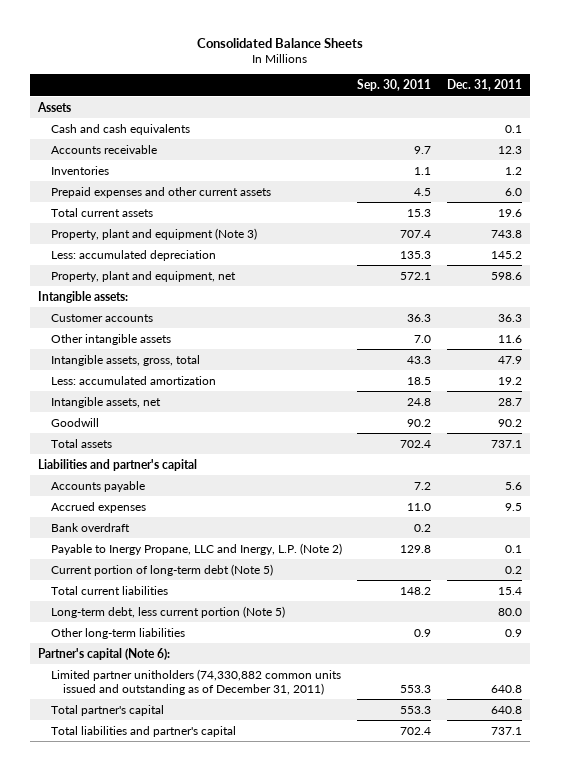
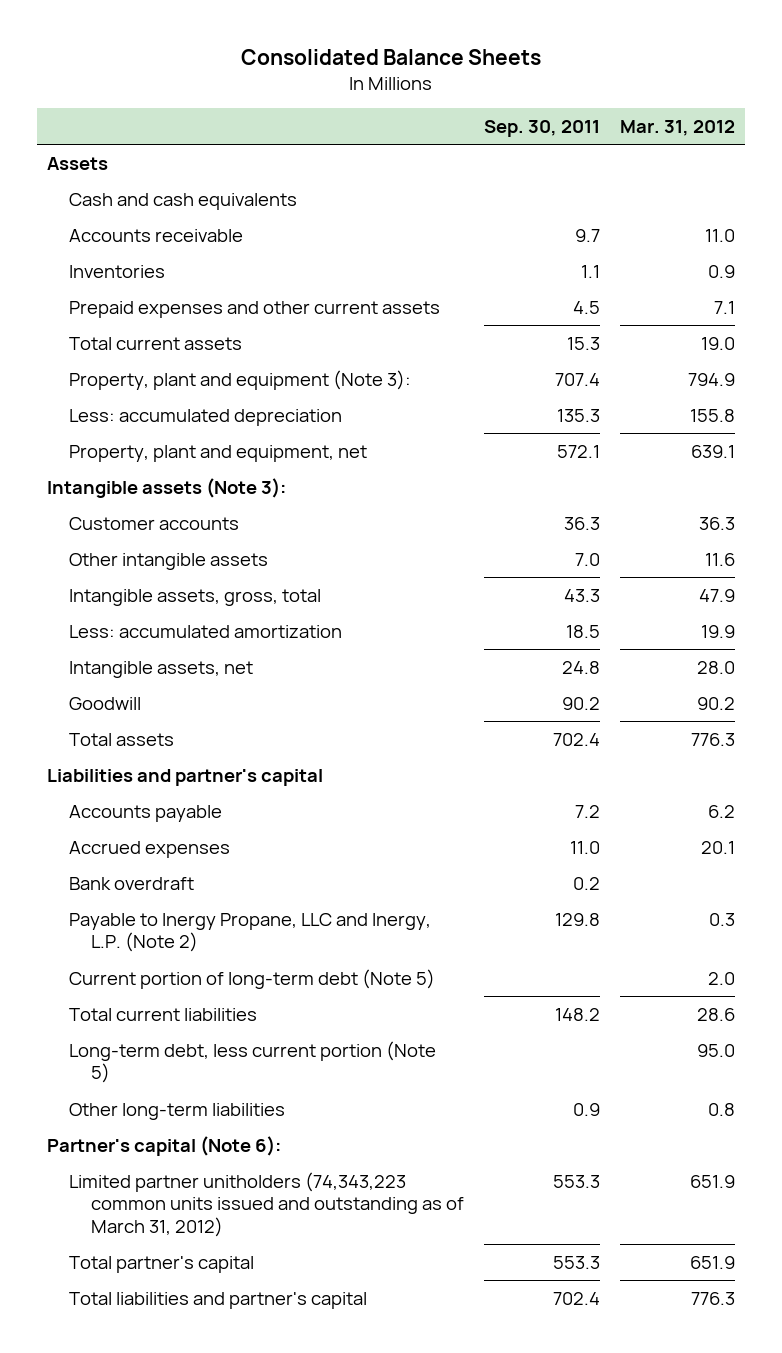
- | Sep. 30, 2011 | Dec. 31, 2011
+ | Sep. 30, 2011 | Mar. 31, 2012
- Property, plant and equipment (Note 3) | 707.4 | 743.8
+ Property, plant and equipment (Note 3): | 707.4 | 794.9
- Intangible assets:
+ Intangible assets (Note 3):
- Limited partner unitholders (74,330,882 common units issued and outstanding as of December 31, 2011) | 553.3 | 640.8
+ Limited partner unitholders (74,343,223 common units issued and outstanding as of March 31, 2012) | 553.3 | 651.9

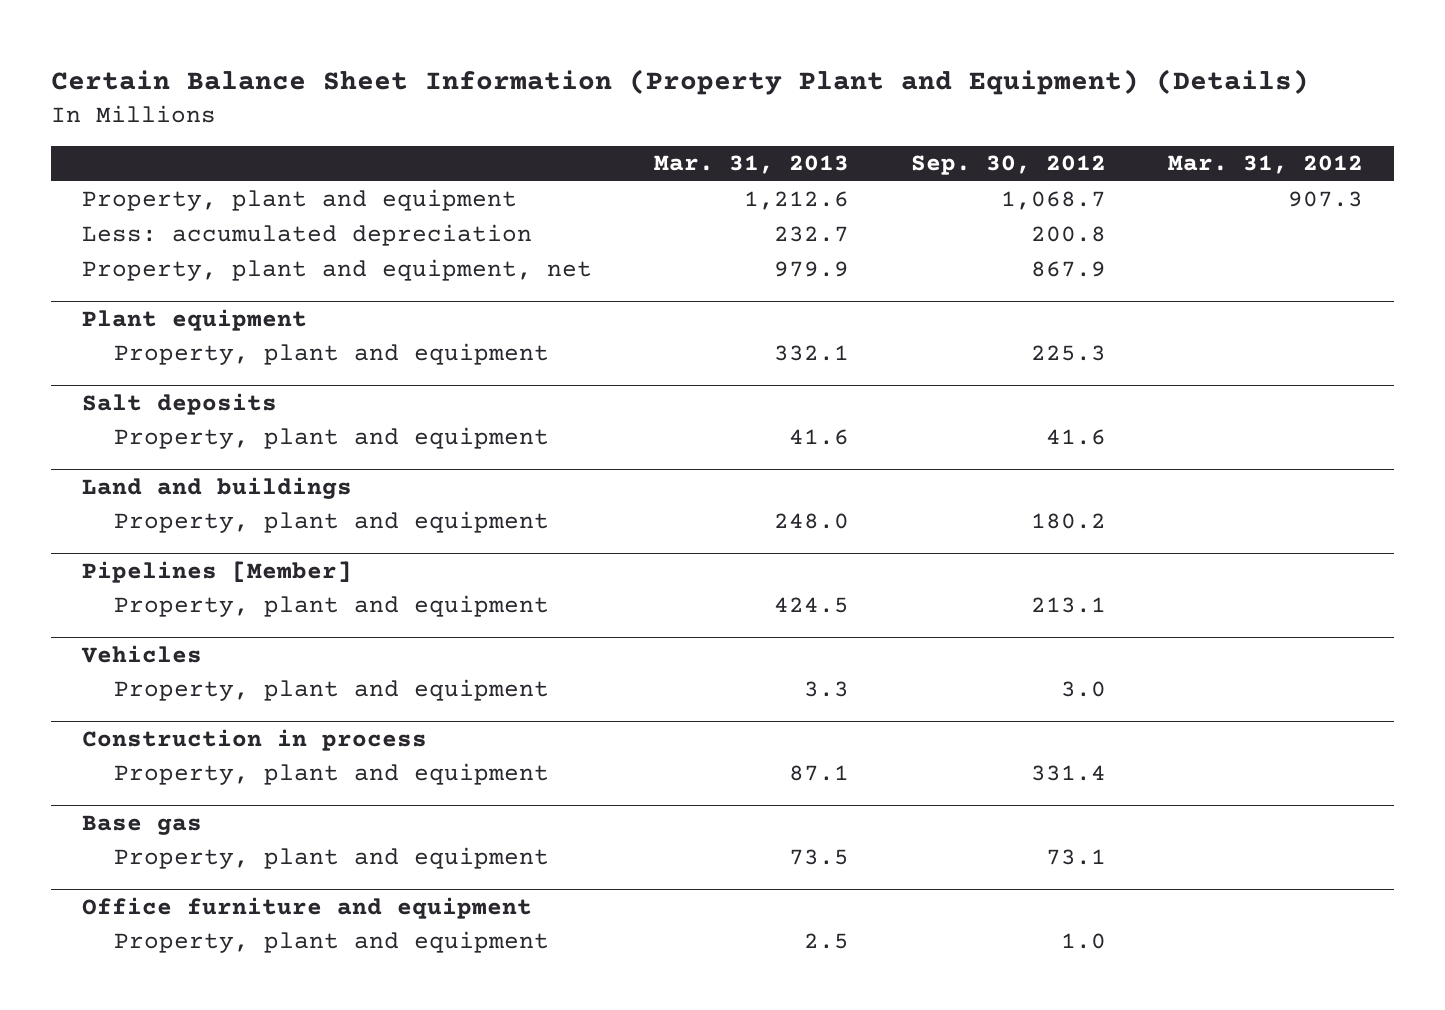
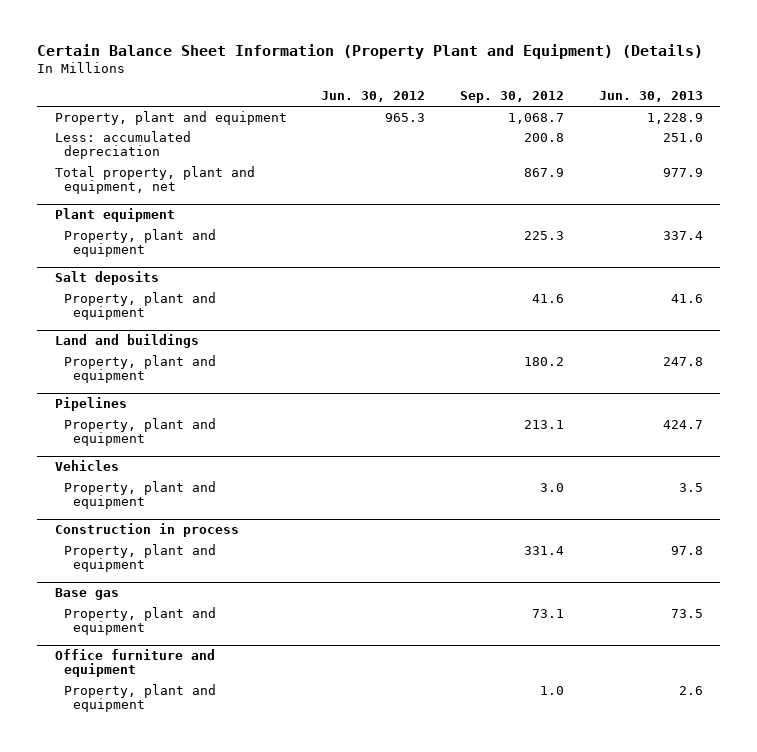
- | Mar. 31, 2013 | Sep. 30, 2012 | Mar. 31, 2012
+ | Jun. 30, 2012 | Sep. 30, 2012 | Jun. 30, 2013
- Property, plant and equipment, net | 979.9 | 867.9 |
+ Total property, plant and equipment, net | | 867.9 | 977.9
- Pipelines [Member]
+ Pipelines

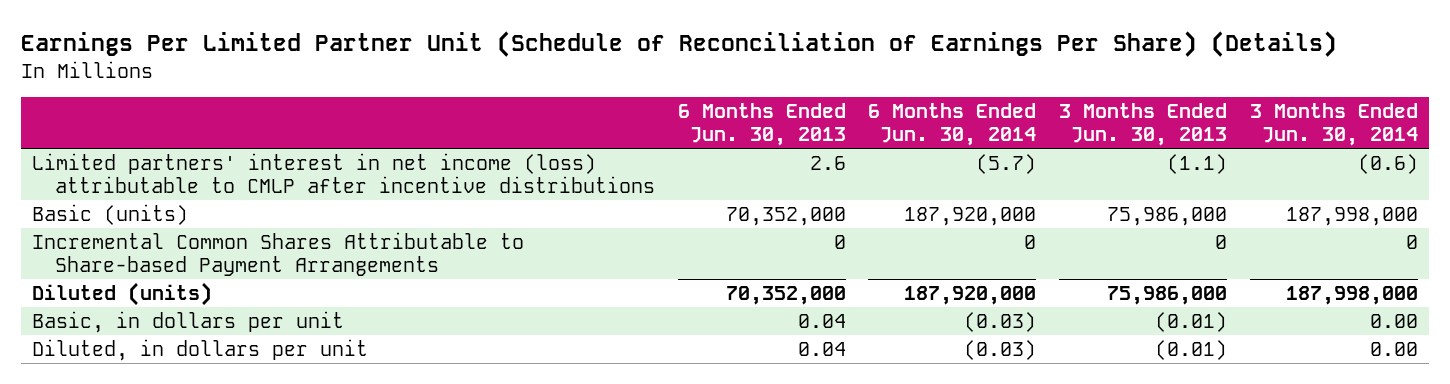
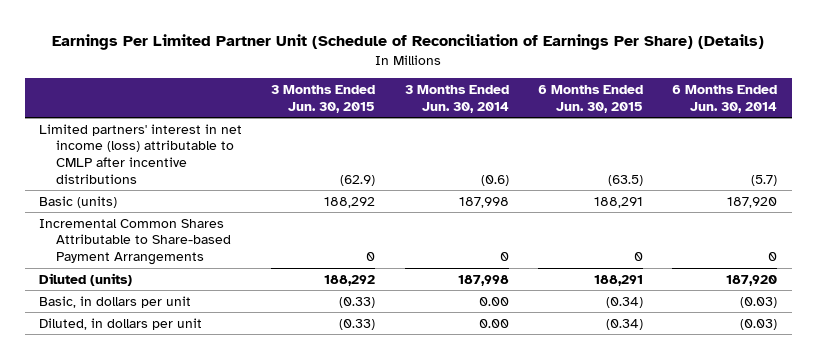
- | 6 Months Ended Jun. 30, 2013 | 6 Months Ended Jun. 30, 2014 | 3 Months Ended Jun. 30, 2013 | 3 Months Ended Jun. 30, 2014
+ | 3 Months Ended Jun. 30, 2015 | 3 Months Ended Jun. 30, 2014 | 6 Months Ended Jun. 30, 2015 | 6 Months Ended Jun. 30, 2014
- Basic (units) | 70,352,000 | 187,920,000 | 75,986,000 | 187,998,000
+ Basic (units) | 188,292 | 187,998 | 188,291 | 187,920
- Diluted (units) | 70,352,000 | 187,920,000 | 75,986,000 | 187,998,000
+ Diluted (units) | 188,292 | 187,998 | 188,291 | 187,920

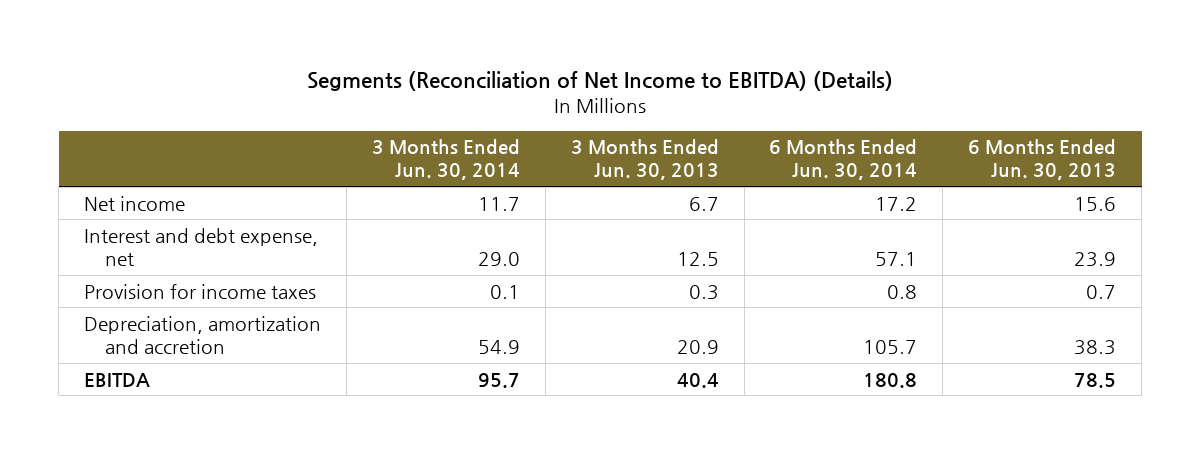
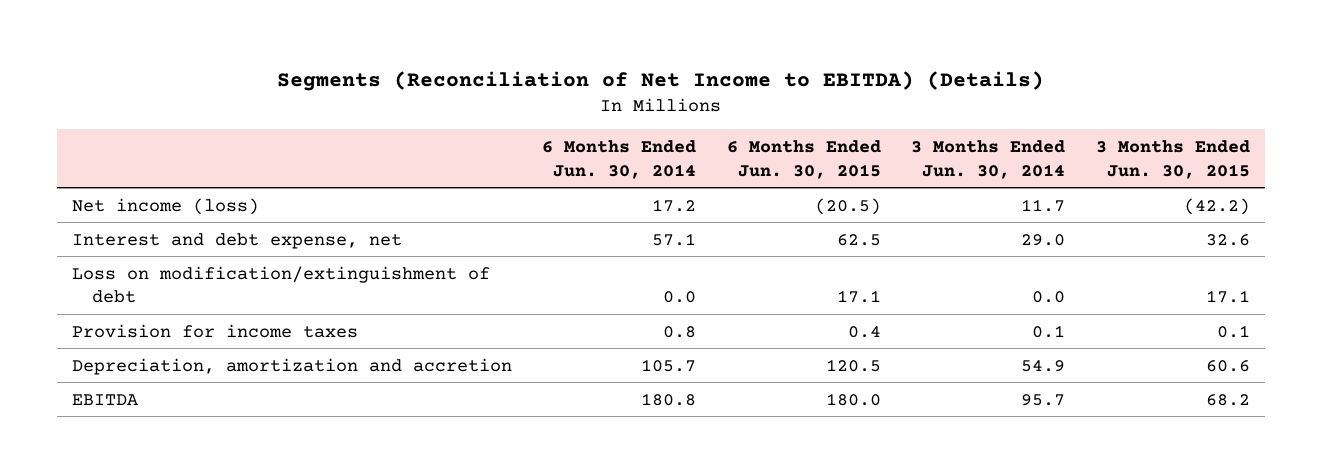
- | 3 Months Ended Jun. 30, 2014 | 3 Months Ended Jun. 30, 2013 | 6 Months Ended Jun. 30, 2014 | 6 Months Ended Jun. 30, 2013
+ | 6 Months Ended Jun. 30, 2014 | 6 Months Ended Jun. 30, 2015 | 3 Months Ended Jun. 30, 2014 | 3 Months Ended Jun. 30, 2015
- Net income | 11.7 | 6.7 | 17.2 | 15.6
+ Net income (loss) | 17.2 | (20.5) | 11.7 | (42.2)
+ Loss on modification/extinguishment of debt | 0.0 | 17.1 | 0.0 | 17.1

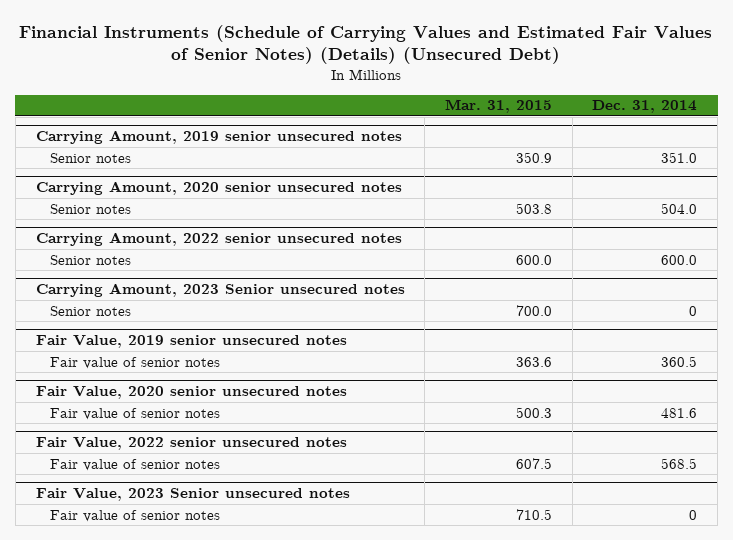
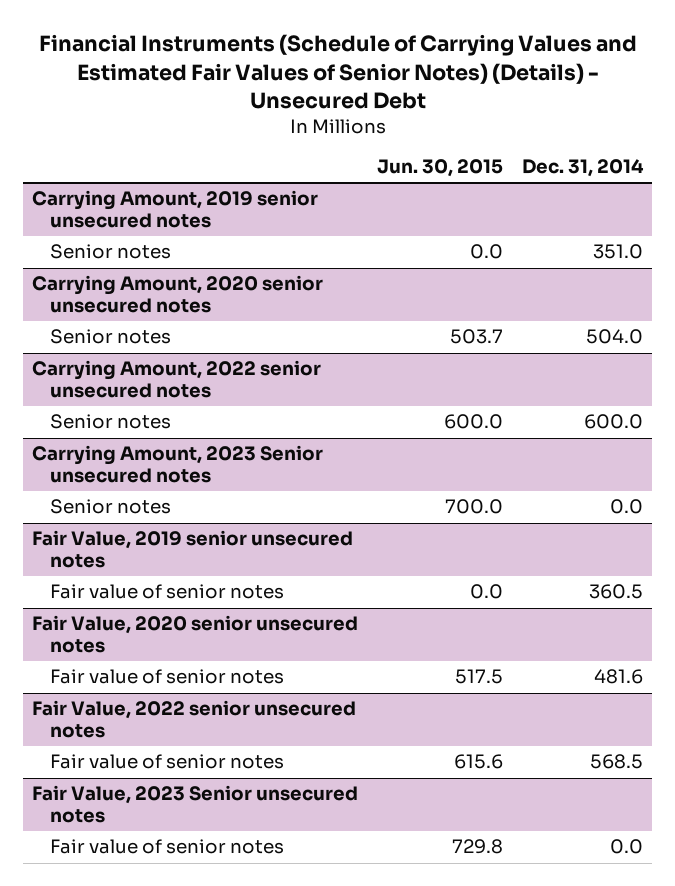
- Financial Instruments (Schedule of Carrying Values and Estimated Fair Values of Senior Notes) (Details) (Unsecured Debt)
+ Financial Instruments (Schedule of Carrying Values and Estimated Fair Values of Senior Notes) (Details) - Unsecured Debt
- | Mar. 31, 2015 | Dec. 31, 2014
+ | Jun. 30, 2015 | Dec. 31, 2014
@ Carrying Amount, 2023 Senior unsecured notes
- Senior notes | 700.0 | 0
+ Senior notes | 700.0 | 0.0
@ Fair Value, 2023 Senior unsecured notes
- Fair value of senior notes | 710.5 | 0
+ Fair value of senior notes | 729.8 | 0.0

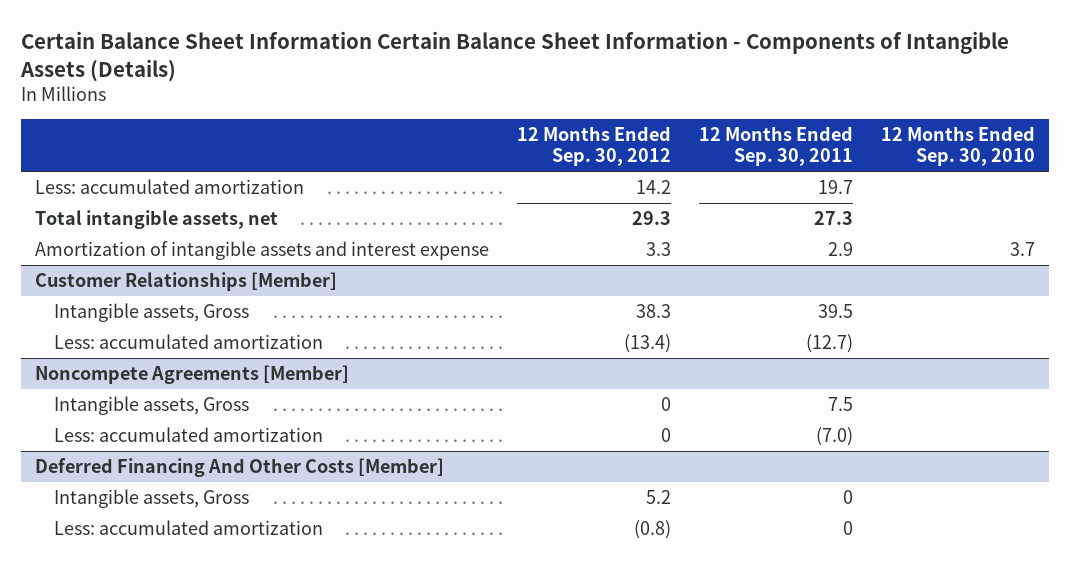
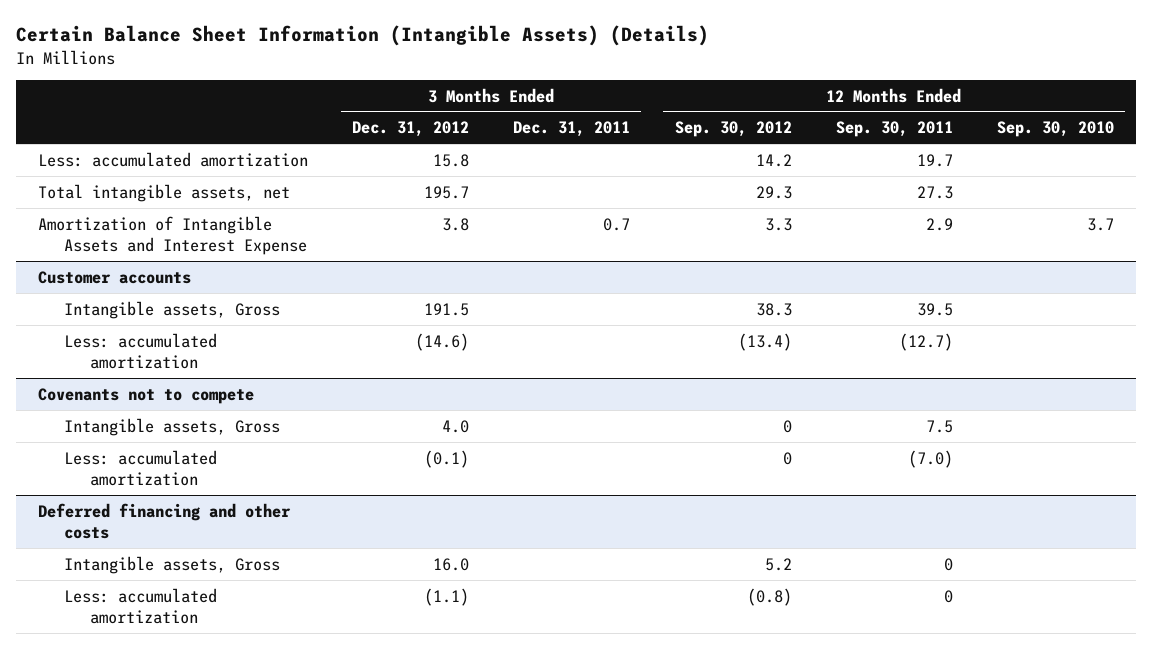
- Certain Balance Sheet Information Certain Balance Sheet Information - Components of Intangible Assets (Details)
+ Certain Balance Sheet Information (Intangible Assets) (Details)
- | 12 Months Ended Sep. 30, 2012 | 12 Months Ended Sep. 30, 2011 | 12 Months Ended Sep. 30, 2010
+ | 3 Months Ended Dec. 31, 2012 | 3 Months Ended Dec. 31, 2011 | 12 Months Ended Sep. 30, 2012 | 12 Months Ended Sep. 30, 2011 | 12 Months Ended Sep. 30, 2010
- Amortization of intangible assets and interest expense | 3.3 | 2.9 | 3.7
- Customer Relationships [Member]
+ Amortization of Intangible Assets and Interest Expense | 3.8 | 0.7 | 3.3 | 2.9 | 3.7
+ Customer accounts
- Noncompete Agreements [Member]
+ Covenants not to compete
- Deferred Financing And Other Costs [Member]
+ Deferred financing and other costs

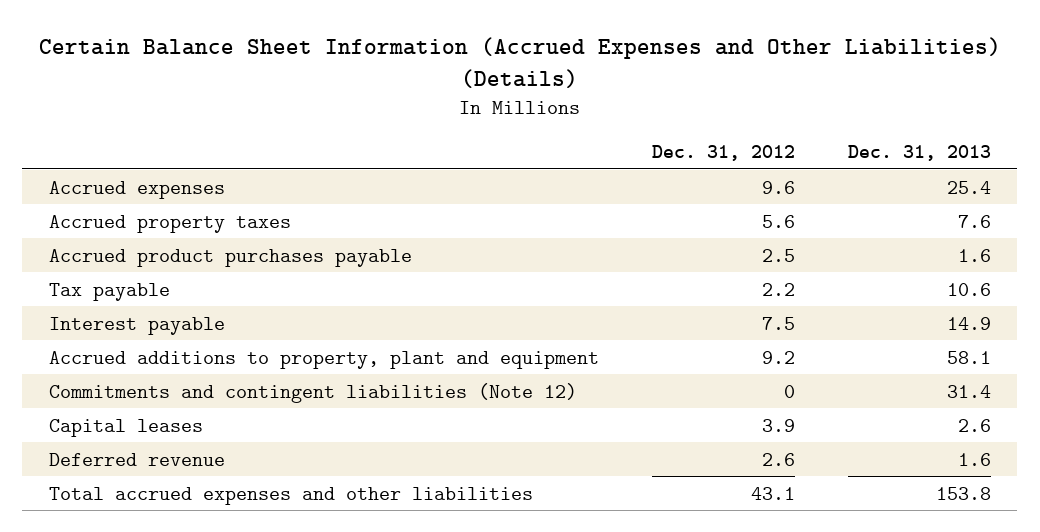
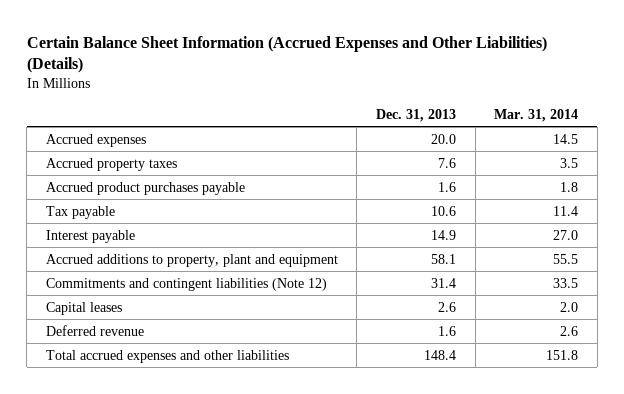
- | Dec. 31, 2012 | Dec. 31, 2013
+ | Dec. 31, 2013 | Mar. 31, 2014
- Accrued expenses | 9.6 | 25.4
+ Accrued expenses | 20.0 | 14.5
- Total accrued expenses and other liabilities | 43.1 | 153.8
+ Total accrued expenses and other liabilities | 148.4 | 151.8

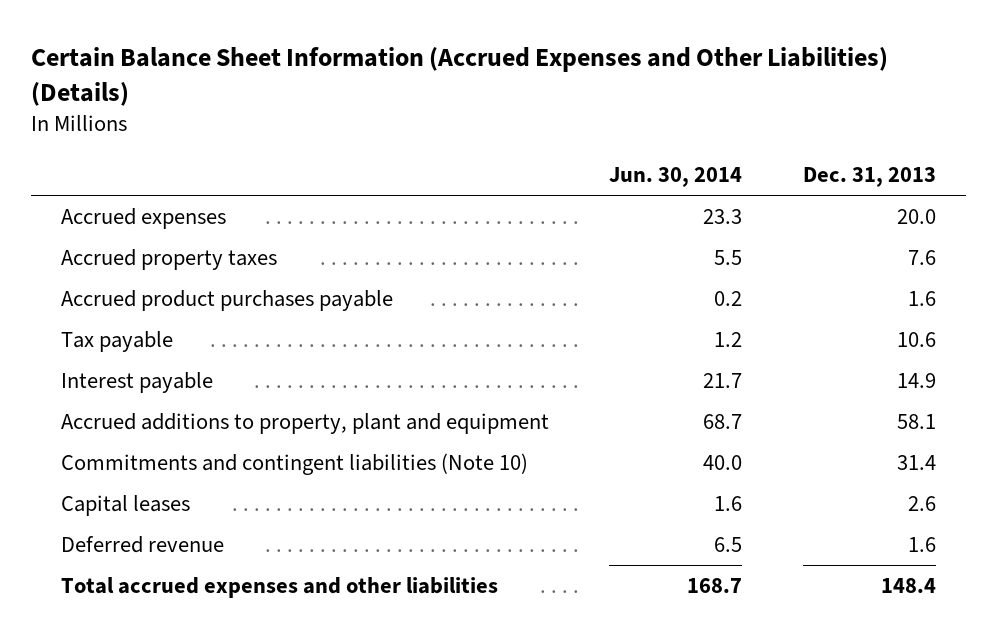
- | Dec. 31, 2013 | Mar. 31, 2014
+ | Jun. 30, 2014 | Dec. 31, 2013
- Commitments and contingent liabilities (Note 12) | 31.4 | 33.5
+ Commitments and contingent liabilities (Note 10) | 40.0 | 31.4

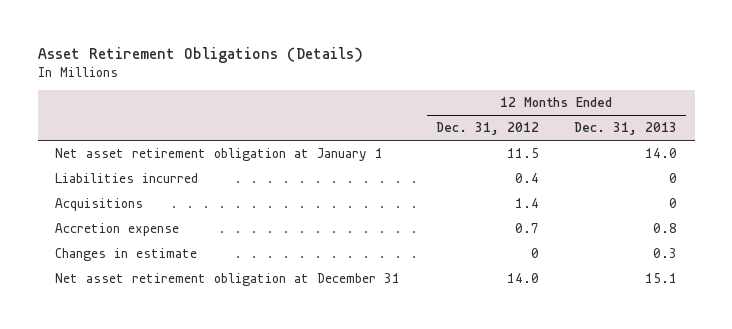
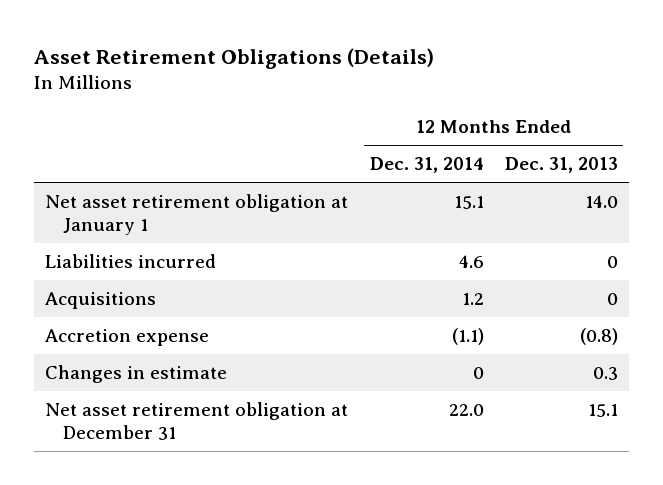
- | 12 Months Ended Dec. 31, 2012 | 12 Months Ended Dec. 31, 2013
+ | 12 Months Ended Dec. 31, 2014 | 12 Months Ended Dec. 31, 2013
- Accretion expense | 0.7 | 0.8
+ Accretion expense | (1.1) | (0.8)

